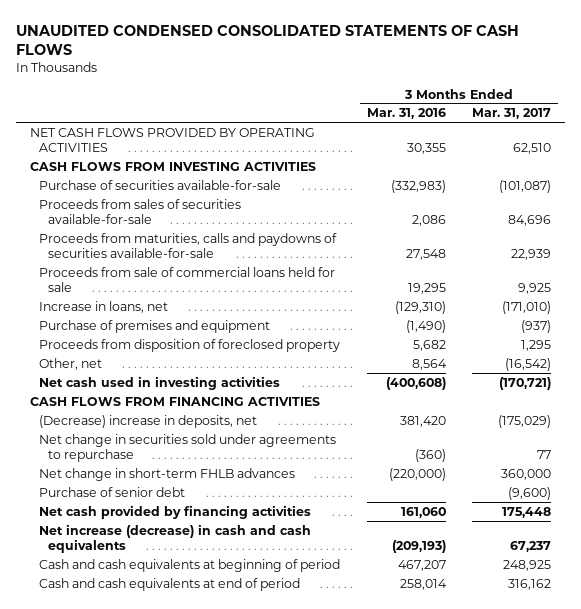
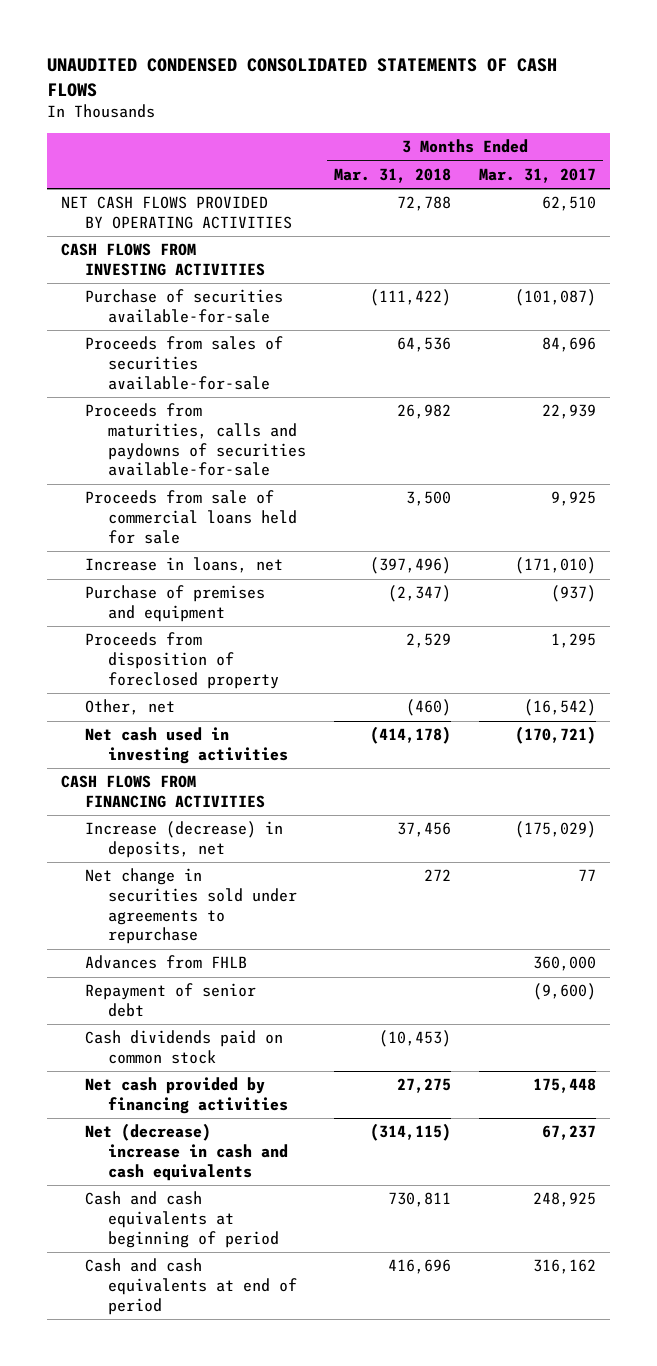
- | 3 Months Ended Mar. 31, 2016 | 3 Months Ended Mar. 31, 2017
+ | 3 Months Ended Mar. 31, 2018 | 3 Months Ended Mar. 31, 2017
- (Decrease) increase in deposits, net | 381,420 | (175,029)
+ Increase (decrease) in deposits, net | 37,456 | (175,029)
- Net change in short-term FHLB advances | (220,000) | 360,000
- Purchase of senior debt | | (9,600)
+ Advances from FHLB | | 360,000
+ Repayment of senior debt | | (9,600)
+ Cash dividends paid on common stock | (10,453) |
- Net increase (decrease) in cash and cash equivalents | (209,193) | 67,237
+ Net (decrease) increase in cash and cash equivalents | (314,115) | 67,237

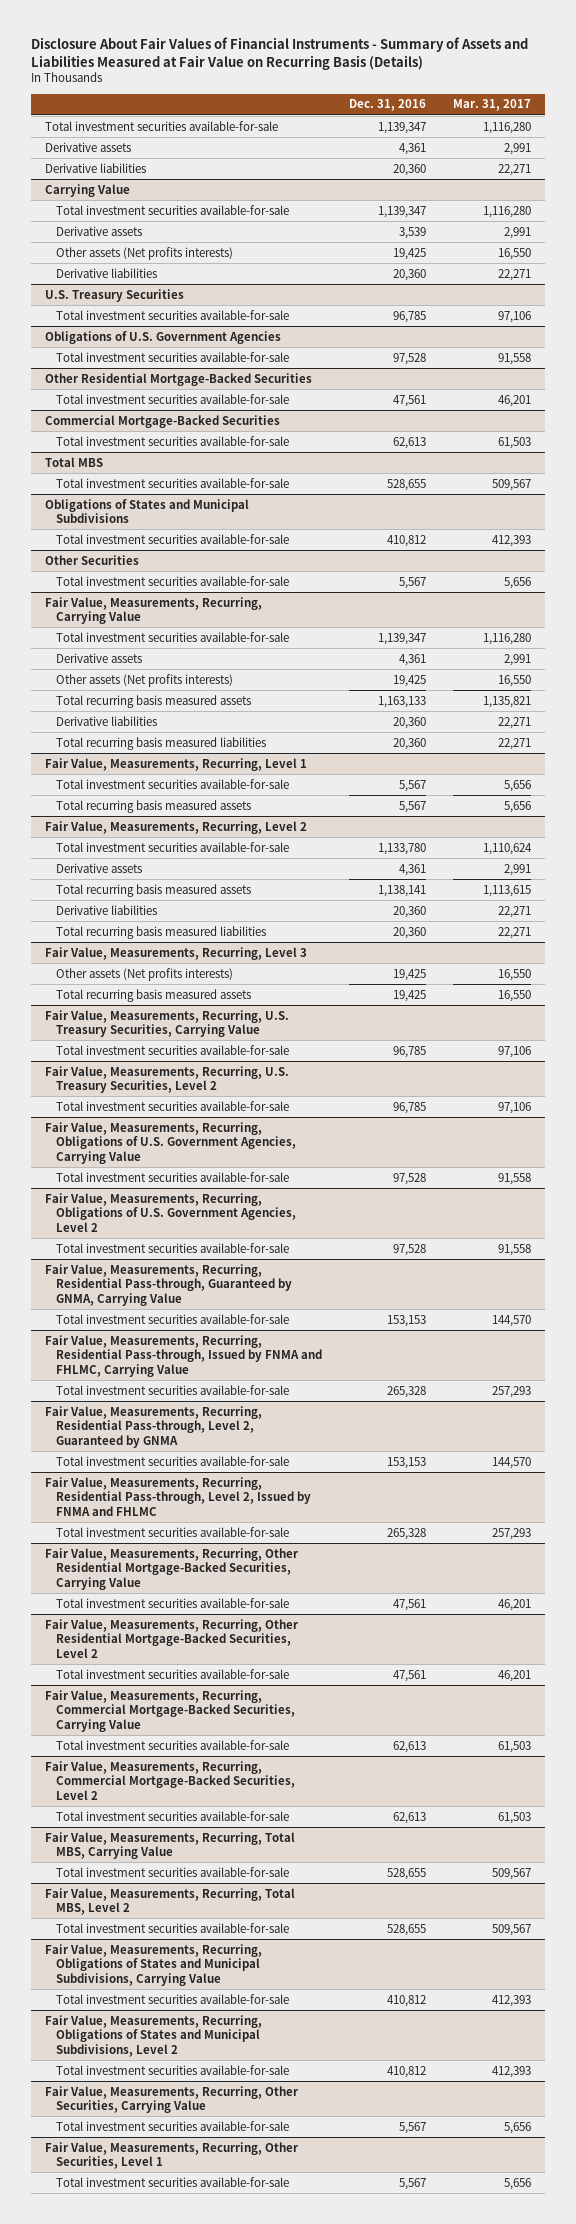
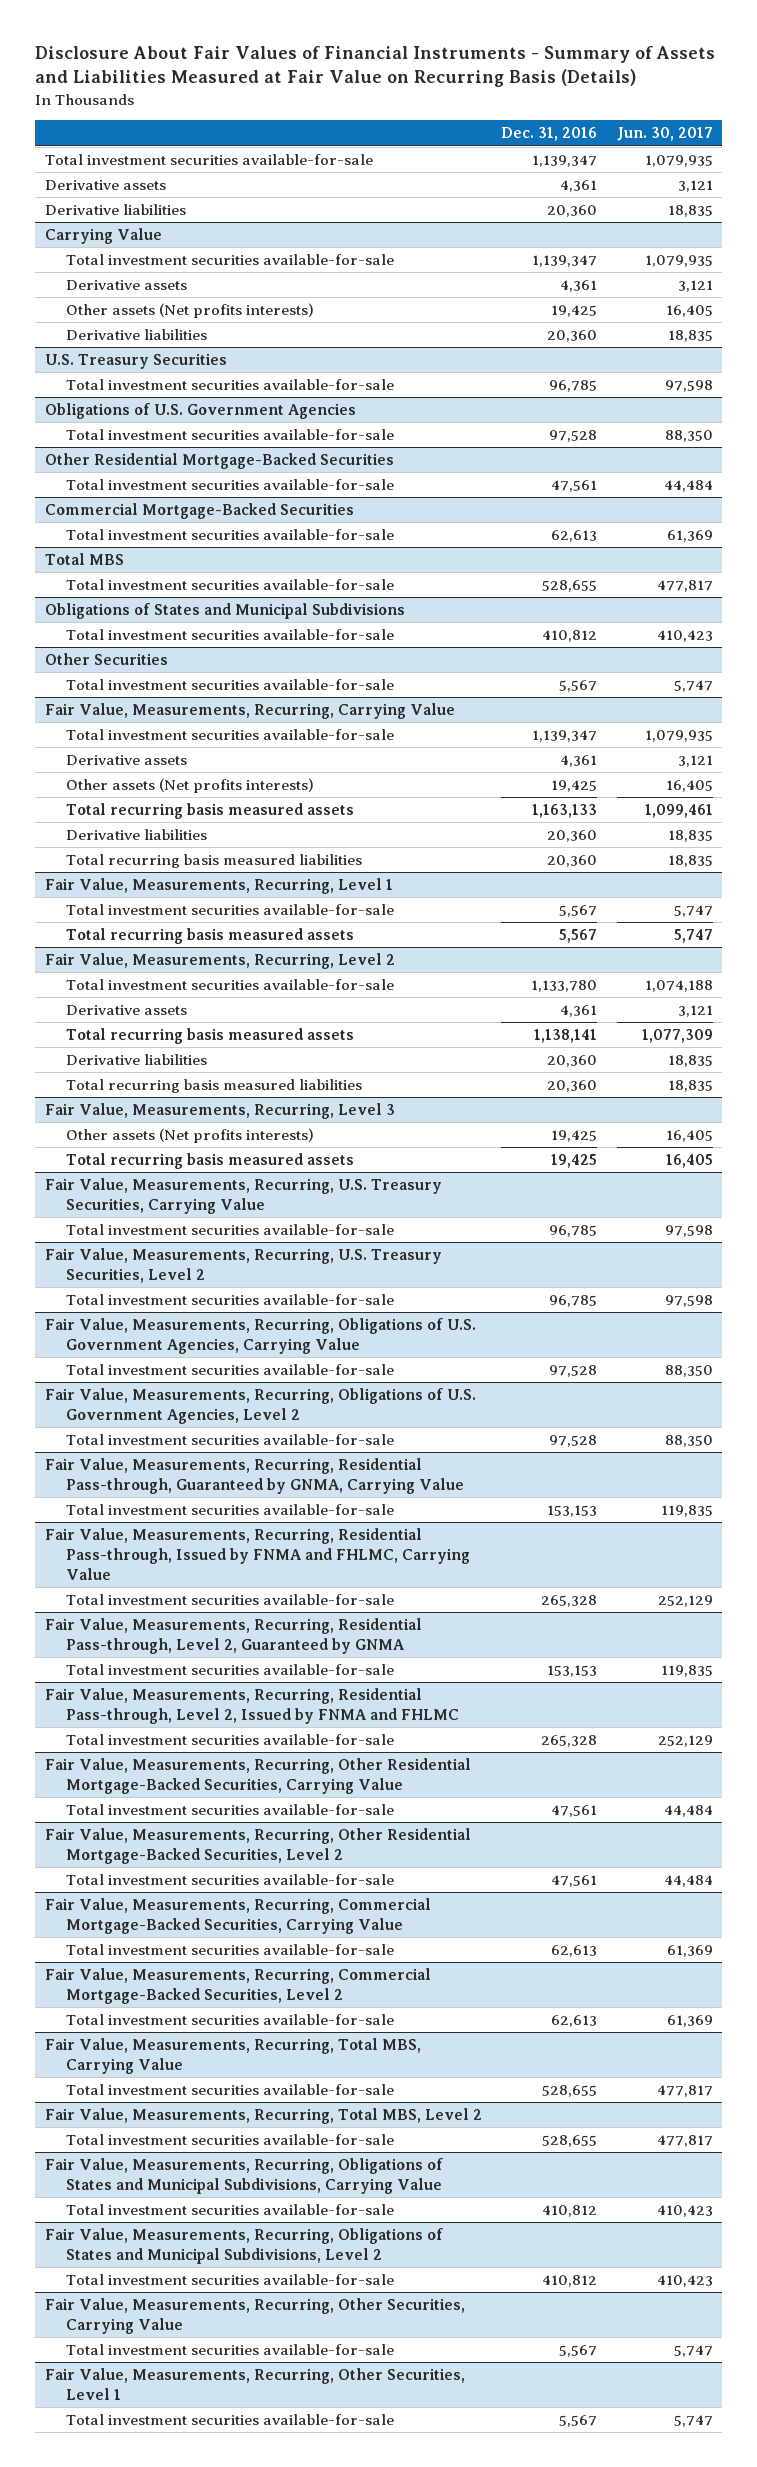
- | Dec. 31, 2016 | Mar. 31, 2017
+ | Dec. 31, 2016 | Jun. 30, 2017
@ Carrying Value
- Derivative assets | 3,539 | 2,991
+ Derivative assets | 4,361 | 3,121

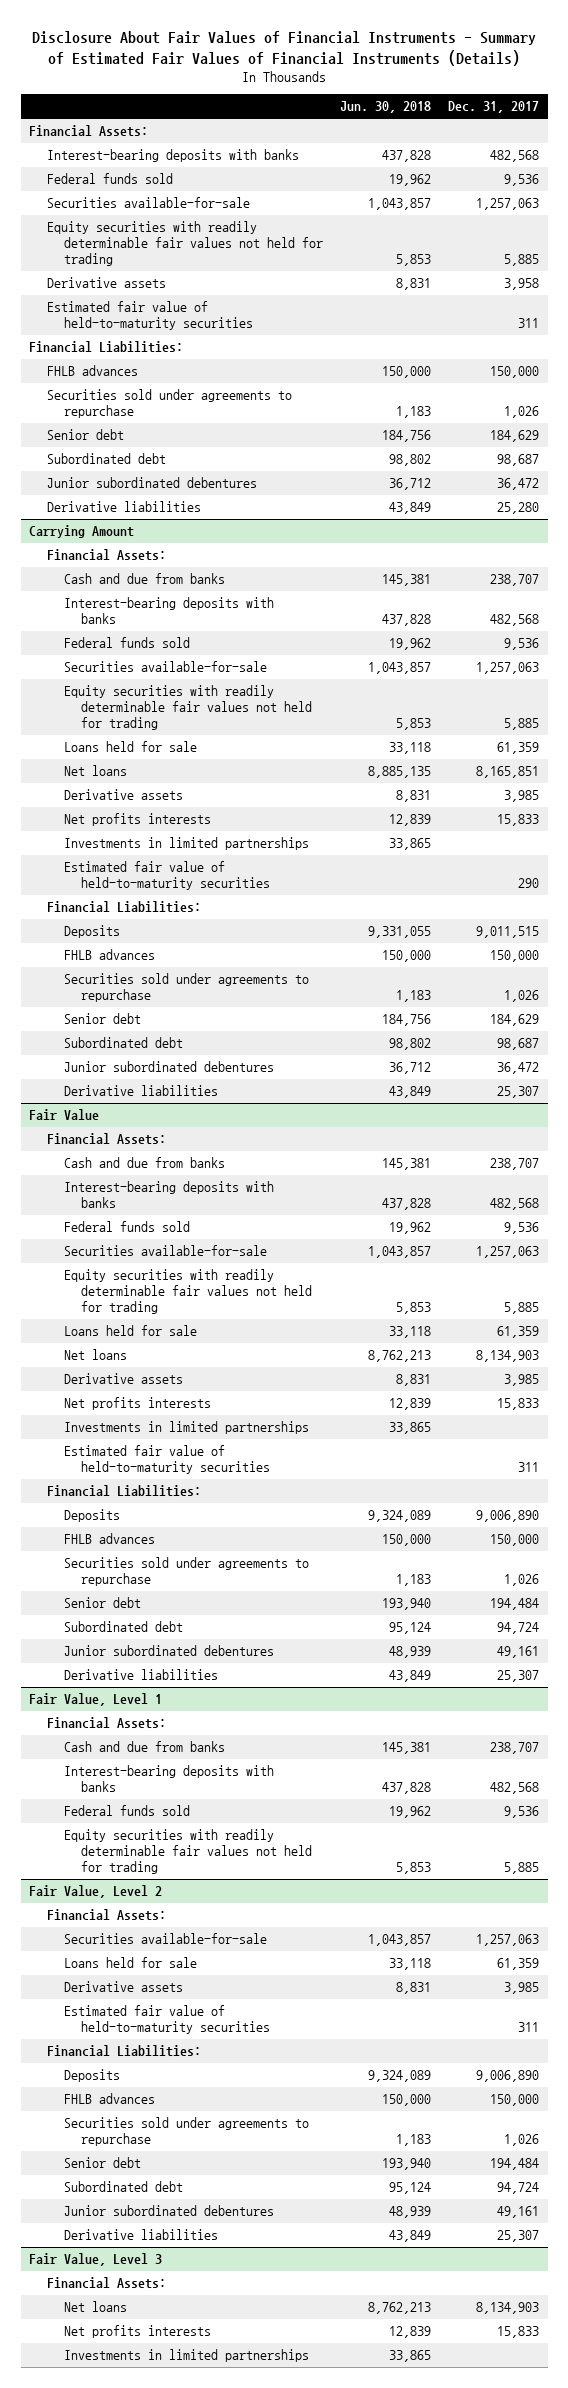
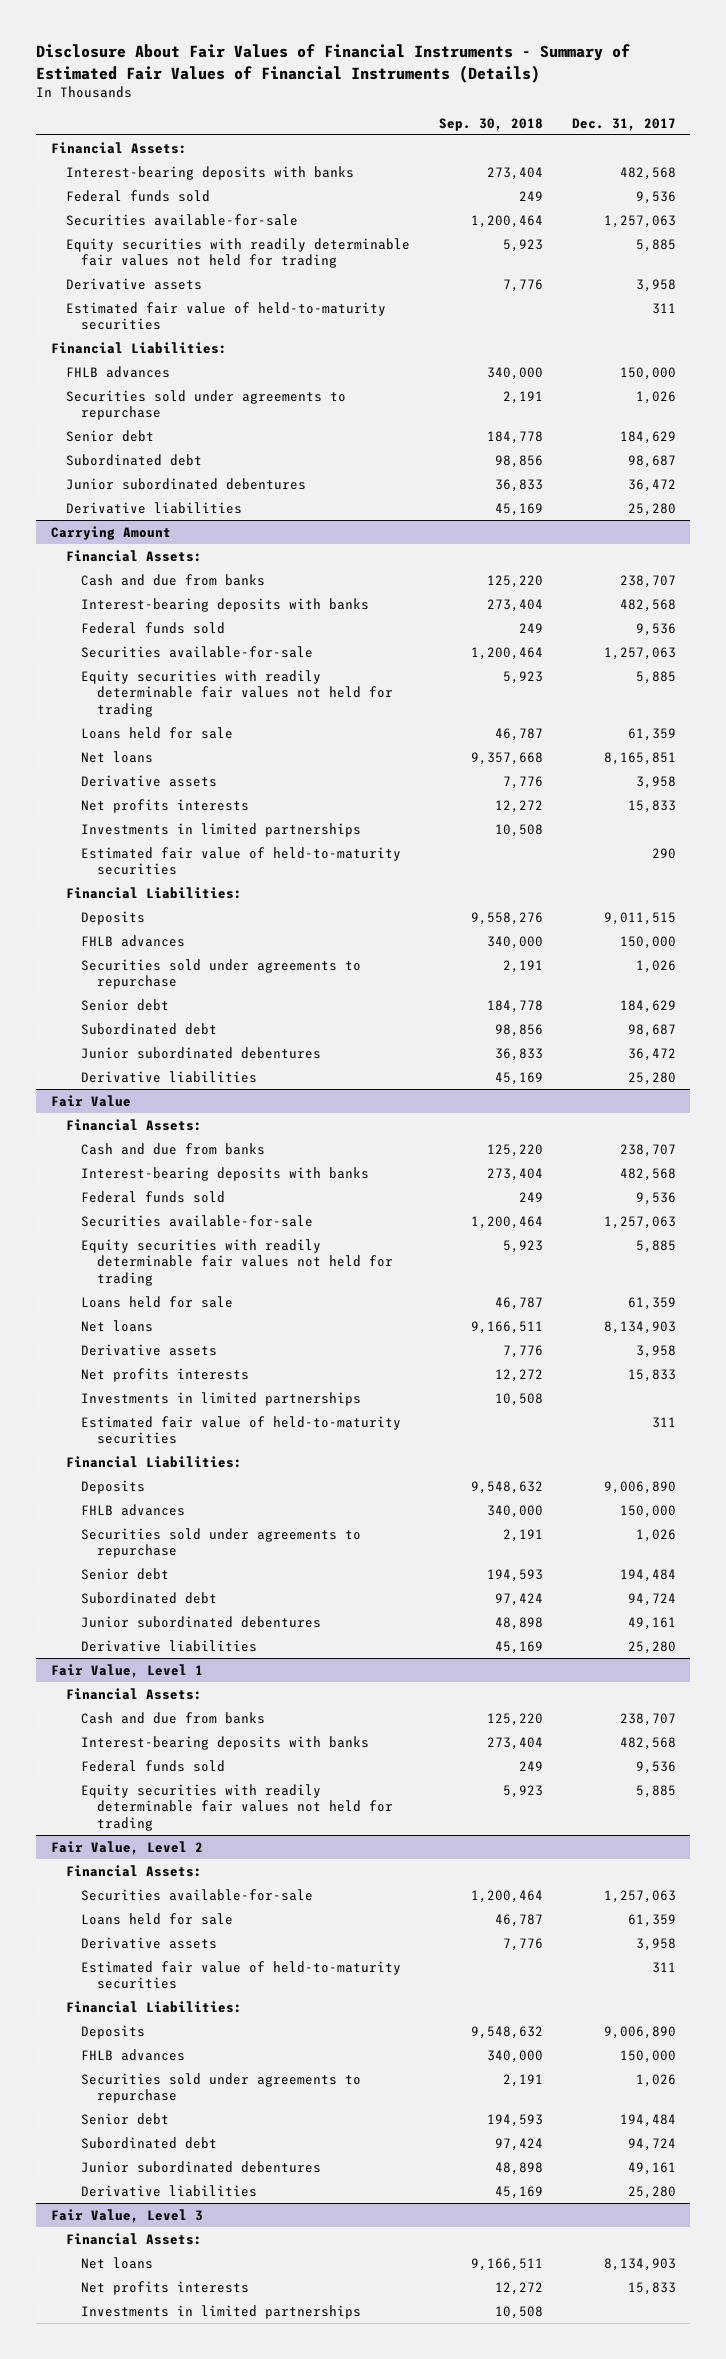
- | Jun. 30, 2018 | Dec. 31, 2017
+ | Sep. 30, 2018 | Dec. 31, 2017
@ Carrying Amount
- Derivative assets | 8,831 | 3,985
+ Derivative assets | 7,776 | 3,958
- Derivative liabilities | 43,849 | 25,307
+ Derivative liabilities | 45,169 | 25,280
@ Fair Value
- Derivative assets | 8,831 | 3,985
+ Derivative assets | 7,776 | 3,958
- Derivative liabilities | 43,849 | 25,307
+ Derivative liabilities | 45,169 | 25,280
@ Fair Value, Level 2
- Derivative assets | 8,831 | 3,985
+ Derivative assets | 7,776 | 3,958
- Derivative liabilities | 43,849 | 25,307
+ Derivative liabilities | 45,169 | 25,280

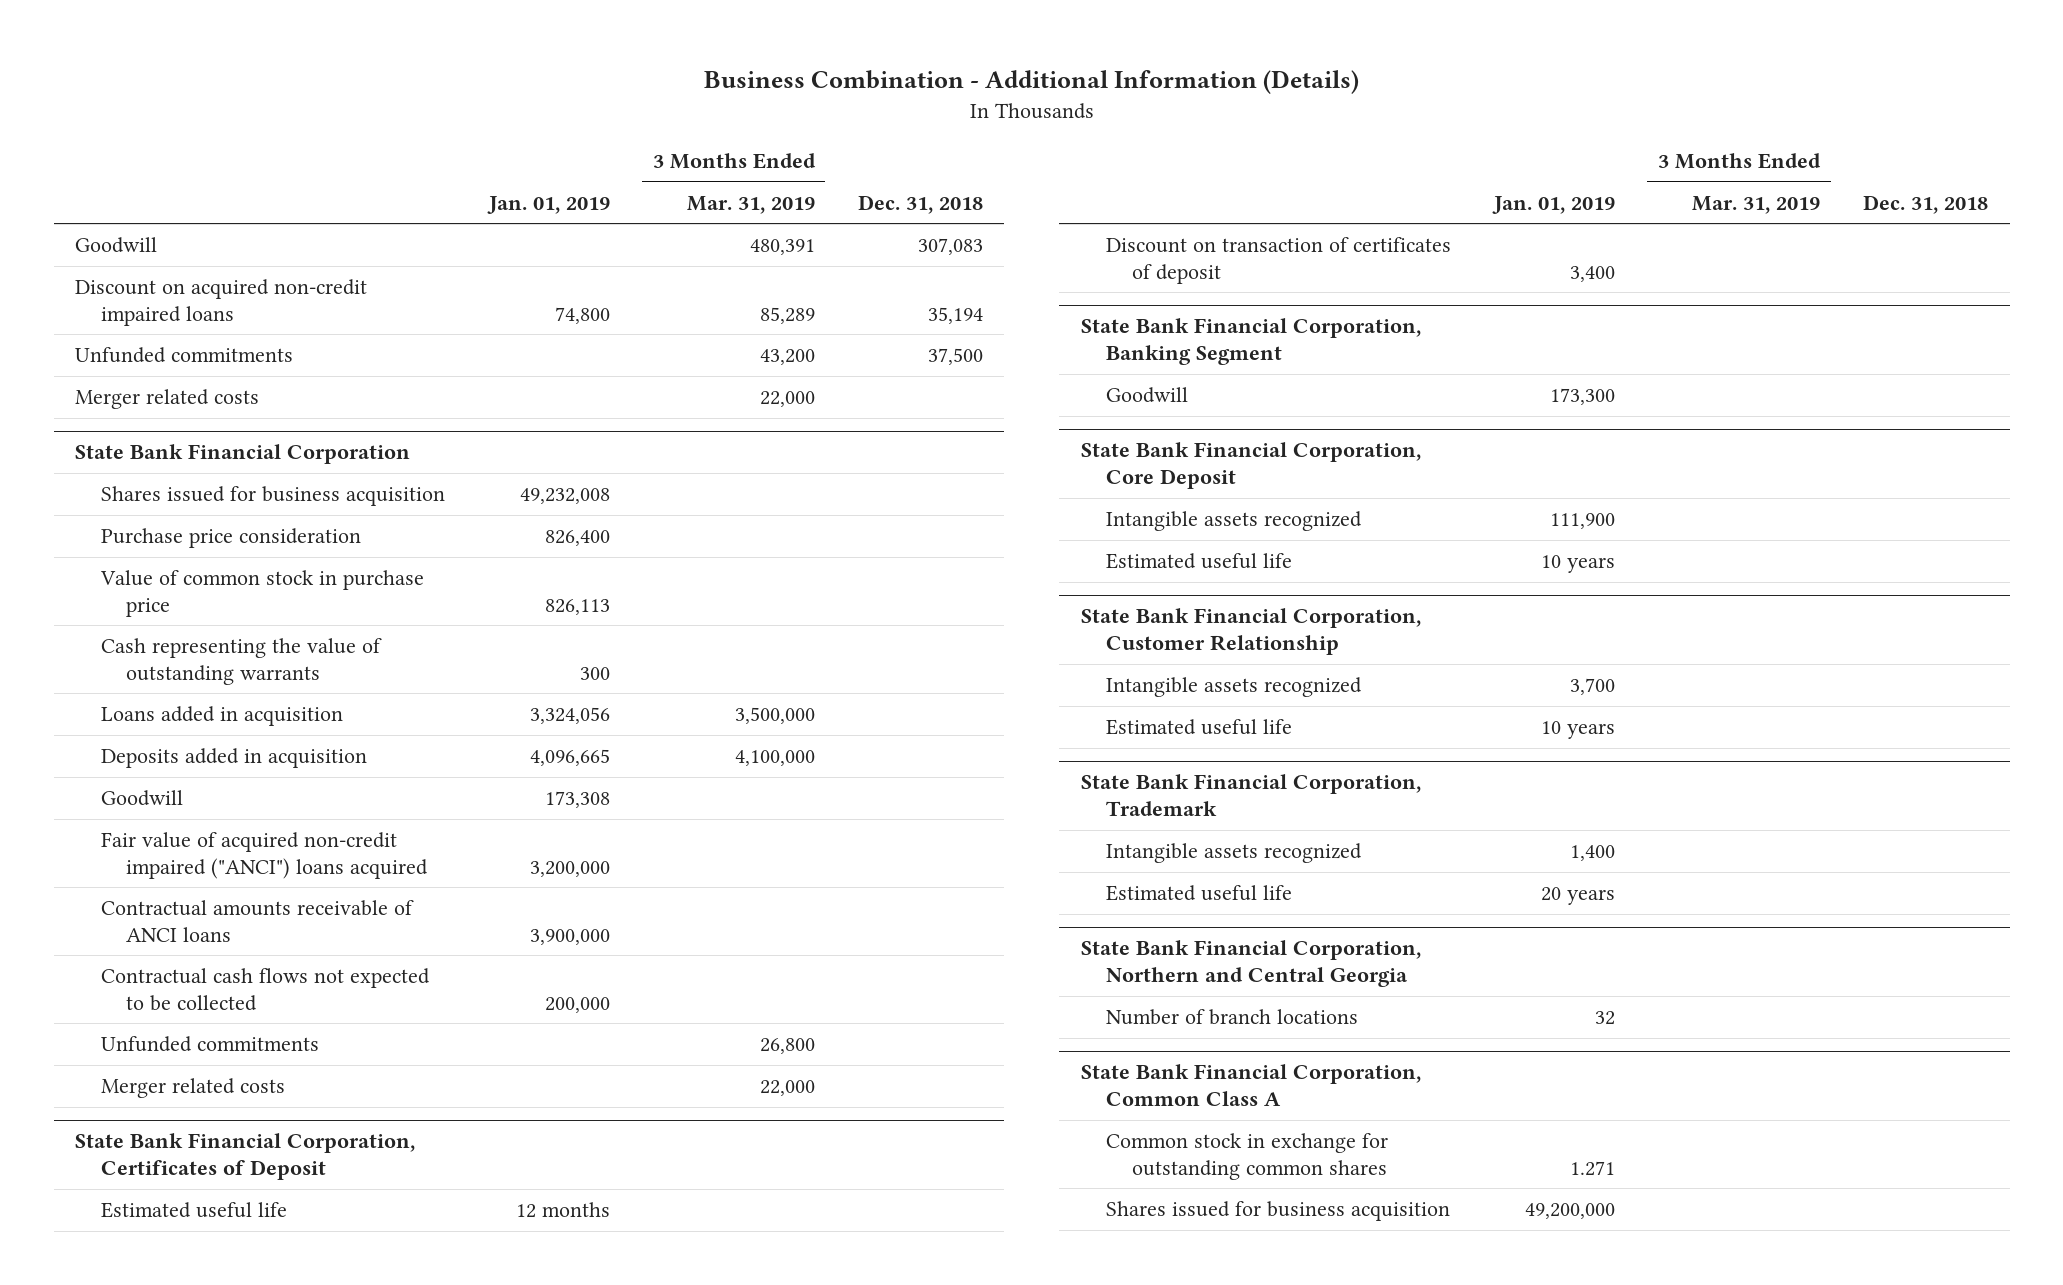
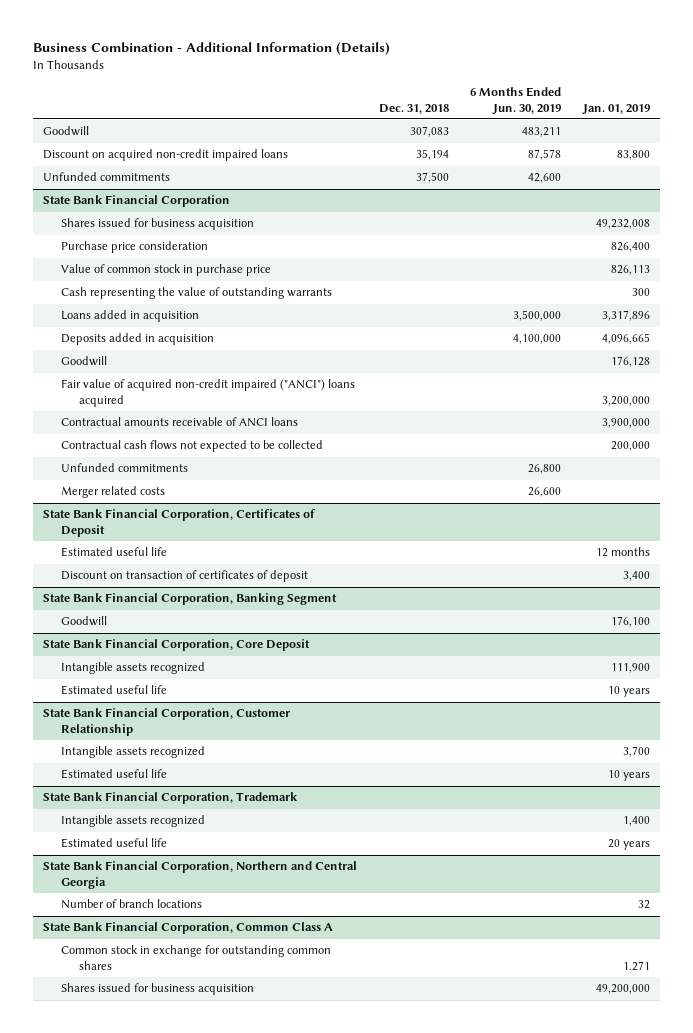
- | Jan. 01, 2019 | 3 Months Ended Mar. 31, 2019 | Dec. 31, 2018
+ | Dec. 31, 2018 | 6 Months Ended Jun. 30, 2019 | Jan. 01, 2019
- Discount on acquired non-credit impaired loans | 74,800 | 85,289 | 35,194
+ Discount on acquired non-credit impaired loans | 35,194 | 87,578 | 83,800
- Merger related costs | | 22,000 |
@ State Bank Financial Corporation
- Loans added in acquisition | 3,324,056 | 3,500,000 |
+ Loans added in acquisition | | 3,500,000 | 3,317,896
- Goodwill | 173,308 | |
+ Goodwill | | | 176,128
@ State Bank Financial Corporation, Banking Segment
- Goodwill | 173,300 | |
+ Goodwill | | | 176,100

